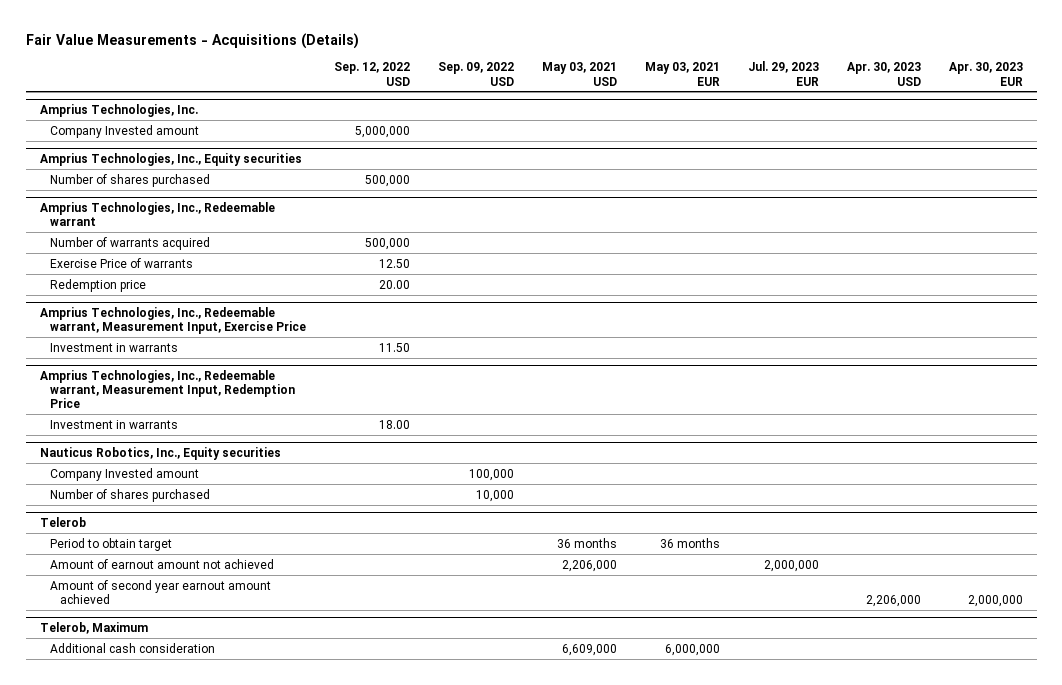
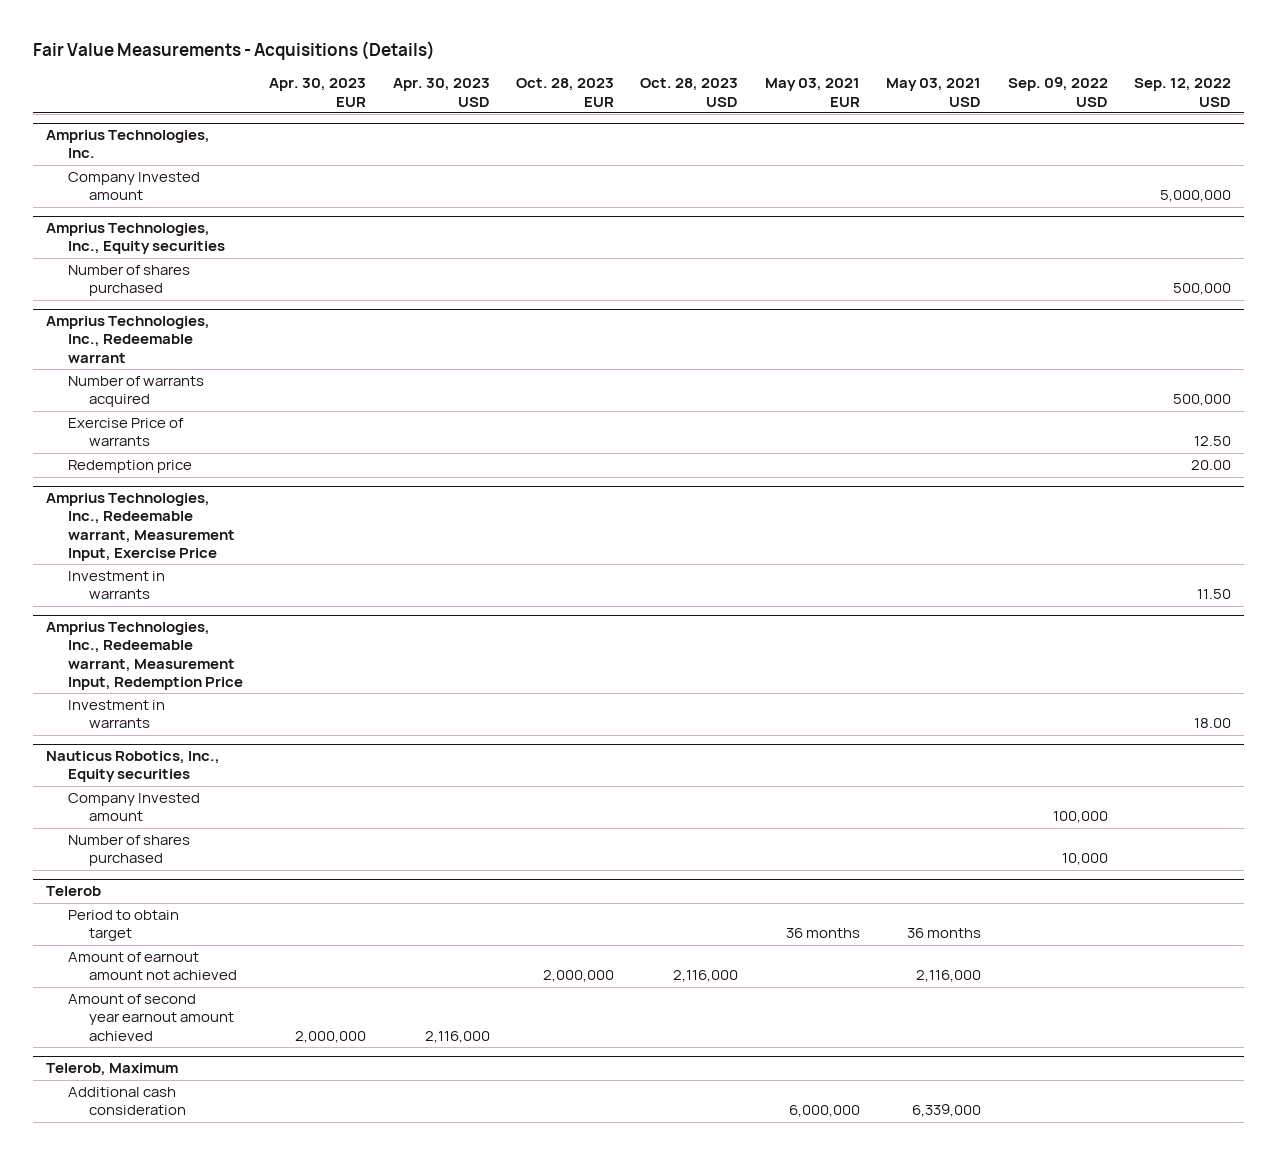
- | Sep. 12, 2022 USD | Sep. 09, 2022 USD | May 03, 2021 USD | May 03, 2021 EUR | Jul. 29, 2023 EUR | Apr. 30, 2023 USD | Apr. 30, 2023 EUR
+ | Apr. 30, 2023 EUR | Apr. 30, 2023 USD | Oct. 28, 2023 EUR | Oct. 28, 2023 USD | May 03, 2021 EUR | May 03, 2021 USD | Sep. 09, 2022 USD | Sep. 12, 2022 USD
@ Telerob
- Amount of earnout amount not achieved | | | 2,206,000 | | 2,000,000 | |
- Amount of second year earnout amount achieved | | | | | | 2,206,000 | 2,000,000
+ Amount of earnout amount not achieved | | | 2,000,000 | 2,116,000 | | 2,116,000 | |
+ Amount of second year earnout amount achieved | 2,000,000 | 2,116,000 | | | | | |
@ Telerob, Maximum
- Additional cash consideration | | | 6,609,000 | 6,000,000 | | |
+ Additional cash consideration | | | | | 6,000,000 | 6,339,000 | |

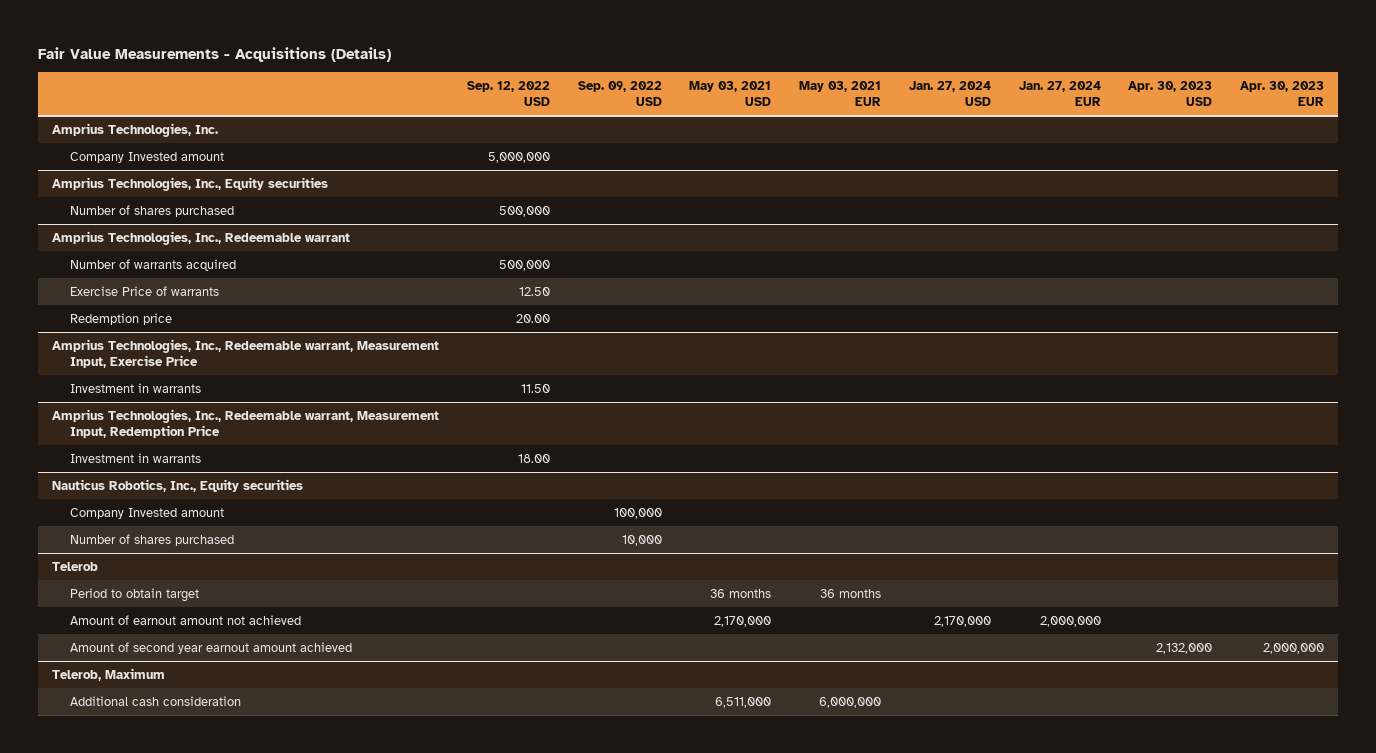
- | Apr. 30, 2023 EUR | Apr. 30, 2023 USD | Oct. 28, 2023 EUR | Oct. 28, 2023 USD | May 03, 2021 EUR | May 03, 2021 USD | Sep. 09, 2022 USD | Sep. 12, 2022 USD
+ | Sep. 12, 2022 USD | Sep. 09, 2022 USD | May 03, 2021 USD | May 03, 2021 EUR | Jan. 27, 2024 USD | Jan. 27, 2024 EUR | Apr. 30, 2023 USD | Apr. 30, 2023 EUR
@ Telerob
- Amount of earnout amount not achieved | | | 2,000,000 | 2,116,000 | | 2,116,000 | |
- Amount of second year earnout amount achieved | 2,000,000 | 2,116,000 | | | | | |
+ Amount of earnout amount not achieved | | | 2,170,000 | | 2,170,000 | 2,000,000 | |
+ Amount of second year earnout amount achieved | | | | | | | 2,132,000 | 2,000,000
@ Telerob, Maximum
- Additional cash consideration | | | | | 6,000,000 | 6,339,000 | |
+ Additional cash consideration | | | 6,511,000 | 6,000,000 | | | |

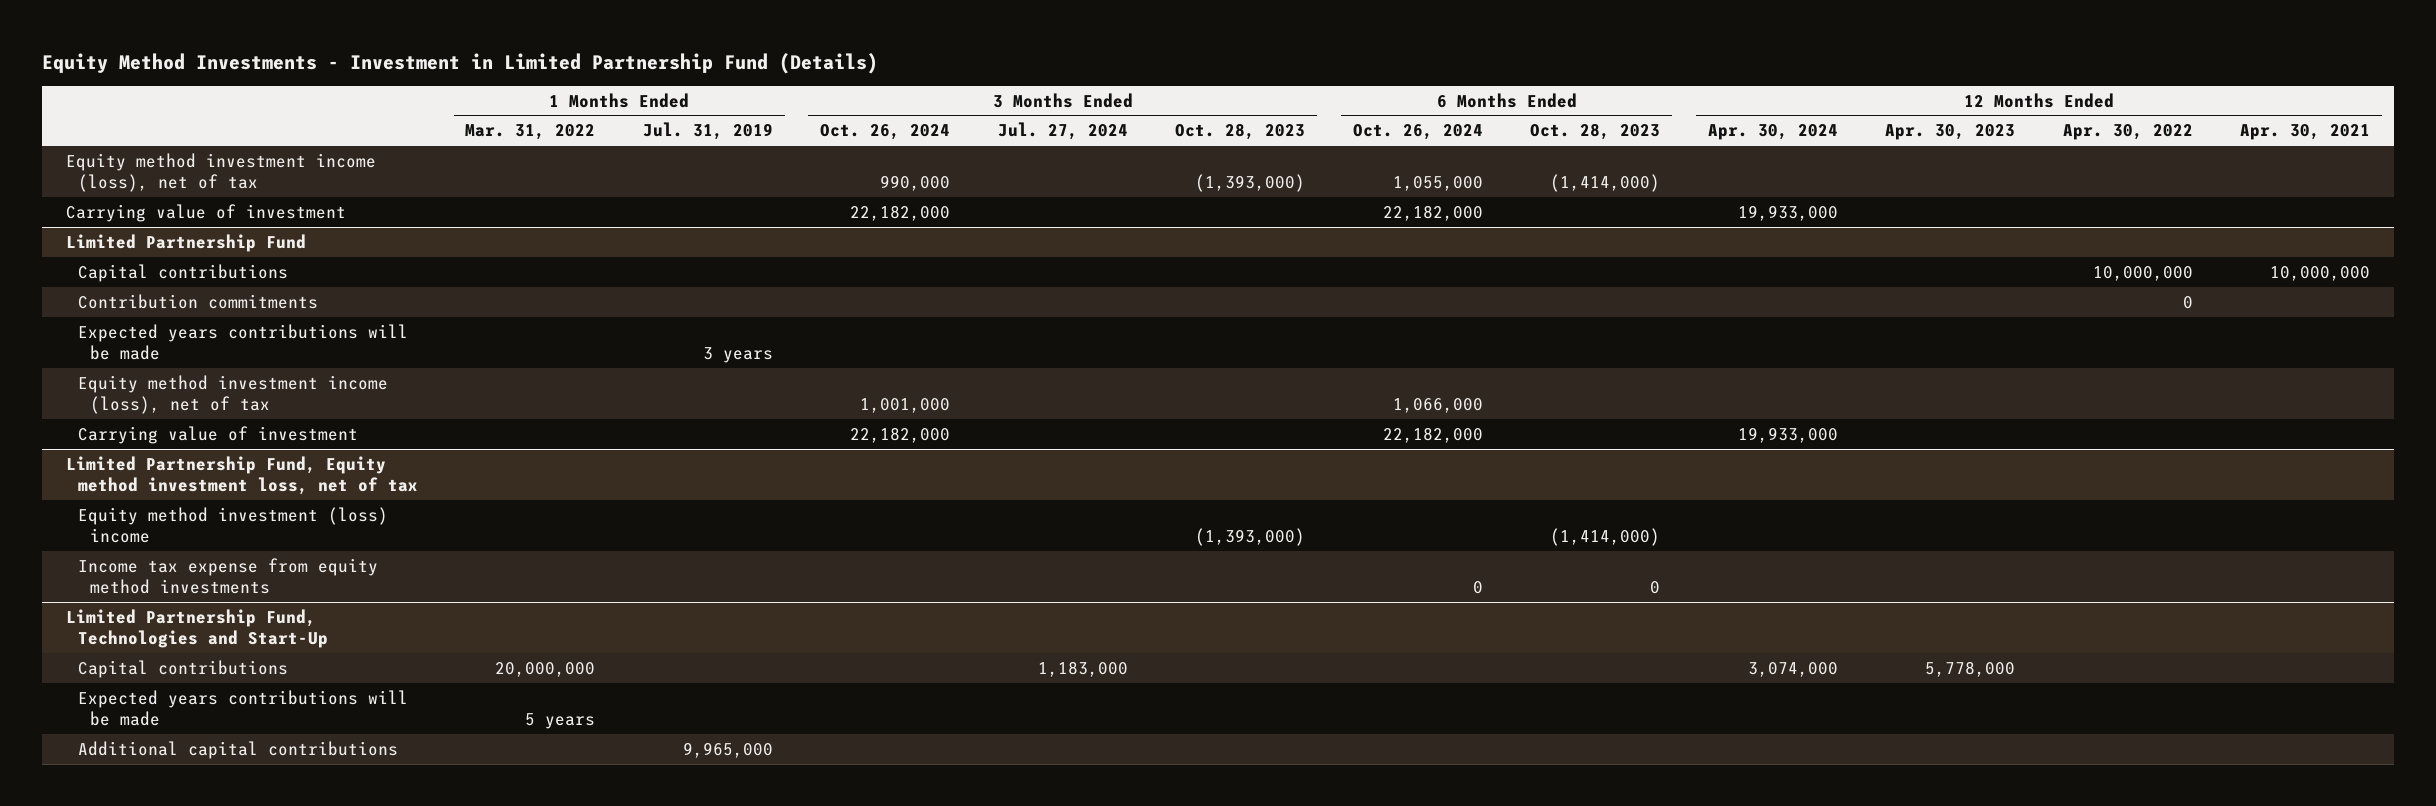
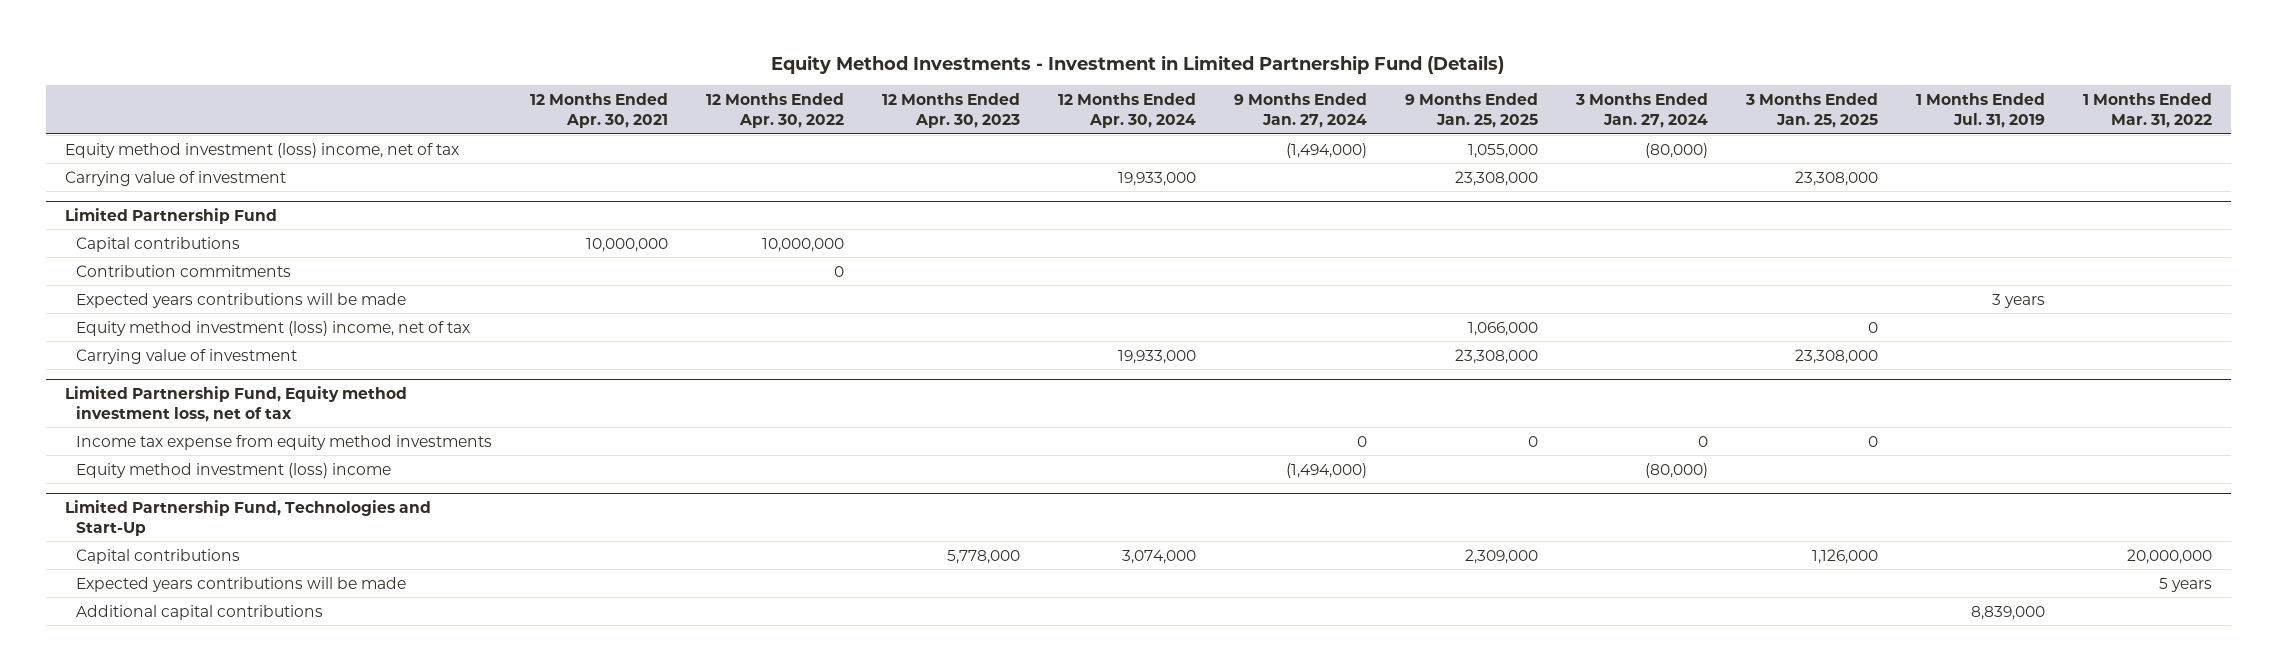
- | 1 Months Ended Mar. 31, 2022 | 1 Months Ended Jul. 31, 2019 | 3 Months Ended Oct. 26, 2024 | 3 Months Ended Jul. 27, 2024 | 3 Months Ended Oct. 28, 2023 | 6 Months Ended Oct. 26, 2024 | 6 Months Ended Oct. 28, 2023 | 12 Months Ended Apr. 30, 2024 | 12 Months Ended Apr. 30, 2023 | 12 Months Ended Apr. 30, 2022 | 12 Months Ended Apr. 30, 2021
+ | 12 Months Ended Apr. 30, 2021 | 12 Months Ended Apr. 30, 2022 | 12 Months Ended Apr. 30, 2023 | 12 Months Ended Apr. 30, 2024 | 9 Months Ended Jan. 27, 2024 | 9 Months Ended Jan. 25, 2025 | 3 Months Ended Jan. 27, 2024 | 3 Months Ended Jan. 25, 2025 | 1 Months Ended Jul. 31, 2019 | 1 Months Ended Mar. 31, 2022
- Equity method investment income (loss), net of tax | | | 990,000 | | (1,393,000) | 1,055,000 | (1,414,000) | | | |
+ Equity method investment (loss) income, net of tax | | | | | (1,494,000) | 1,055,000 | (80,000) | | |
@ Limited Partnership Fund
- Equity method investment income (loss), net of tax | | | 1,001,000 | | | 1,066,000 | | | | |
+ Equity method investment (loss) income, net of tax | | | | | | 1,066,000 | | 0 | |
@ Limited Partnership Fund, Equity method investment loss, net of tax
moved down: Equity method investment (loss) income | | | | | (1,494,000) | | (80,000) | | |
@ Limited Partnership Fund, Technologies and Start-Up
- Additional capital contributions | | 9,965,000 | | | | | | | | |
+ Additional capital contributions | | | | | | | | | 8,839,000 |

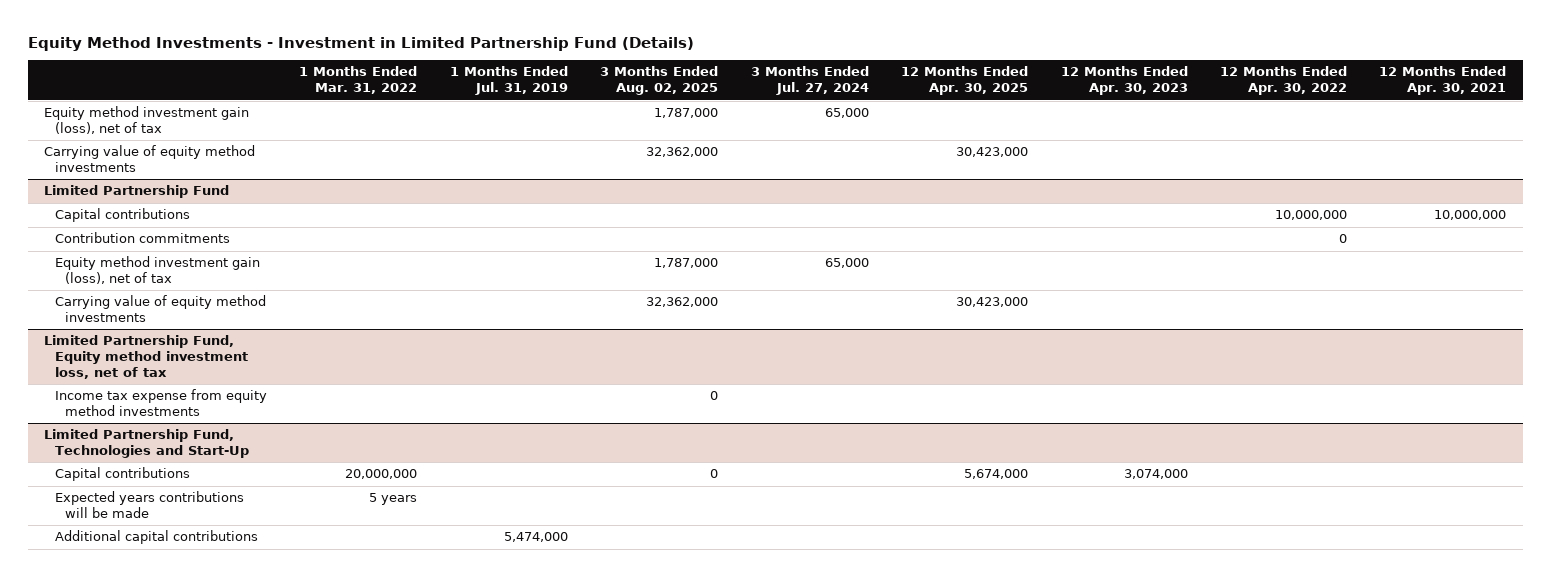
- | 12 Months Ended Apr. 30, 2021 | 12 Months Ended Apr. 30, 2022 | 12 Months Ended Apr. 30, 2023 | 12 Months Ended Apr. 30, 2024 | 9 Months Ended Jan. 27, 2024 | 9 Months Ended Jan. 25, 2025 | 3 Months Ended Jan. 27, 2024 | 3 Months Ended Jan. 25, 2025 | 1 Months Ended Jul. 31, 2019 | 1 Months Ended Mar. 31, 2022
+ | 1 Months Ended Mar. 31, 2022 | 1 Months Ended Jul. 31, 2019 | 3 Months Ended Aug. 02, 2025 | 3 Months Ended Jul. 27, 2024 | 12 Months Ended Apr. 30, 2025 | 12 Months Ended Apr. 30, 2023 | 12 Months Ended Apr. 30, 2022 | 12 Months Ended Apr. 30, 2021
- Equity method investment (loss) income, net of tax | | | | | (1,494,000) | 1,055,000 | (80,000) | | |
- Carrying value of investment | | | | 19,933,000 | | 23,308,000 | | 23,308,000 | |
+ Equity method investment gain (loss), net of tax | | | 1,787,000 | 65,000 | | | |
+ Carrying value of equity method investments | | | 32,362,000 | | 30,423,000 | | |
@ Limited Partnership Fund
- Expected years contributions will be made | | | | | | | | | 3 years |
- Equity method investment (loss) income, net of tax | | | | | | 1,066,000 | | 0 | |
- Carrying value of investment | | | | 19,933,000 | | 23,308,000 | | 23,308,000 | |
+ Equity method investment gain (loss), net of tax | | | 1,787,000 | 65,000 | | | |
+ Carrying value of equity method investments | | | 32,362,000 | | 30,423,000 | | |
@ Limited Partnership Fund, Equity method investment loss, net of tax
- Equity method investment (loss) income | | | | | (1,494,000) | | (80,000) | | |
@ Limited Partnership Fund, Technologies and Start-Up
- Capital contributions | | | 5,778,000 | 3,074,000 | | 2,309,000 | | 1,126,000 | | 20,000,000
+ Capital contributions | 20,000,000 | | 0 | | 5,674,000 | 3,074,000 | |
- Additional capital contributions | | | | | | | | | 8,839,000 |
+ Additional capital contributions | | 5,474,000 | | | | | |

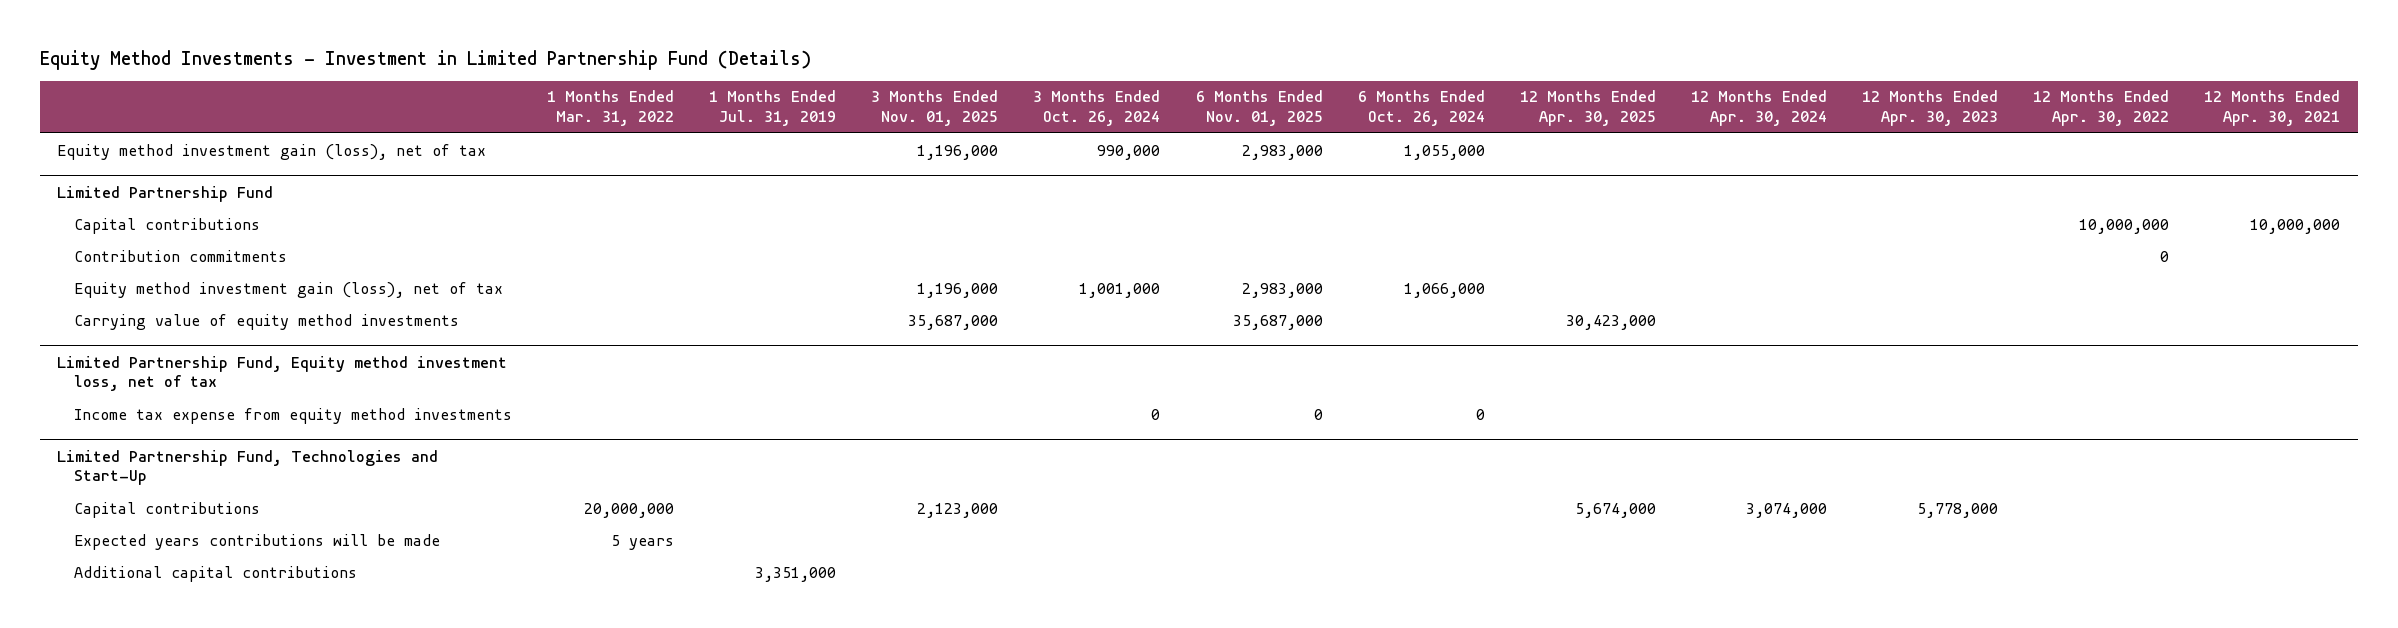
- | 1 Months Ended Mar. 31, 2022 | 1 Months Ended Jul. 31, 2019 | 3 Months Ended Aug. 02, 2025 | 3 Months Ended Jul. 27, 2024 | 12 Months Ended Apr. 30, 2025 | 12 Months Ended Apr. 30, 2023 | 12 Months Ended Apr. 30, 2022 | 12 Months Ended Apr. 30, 2021
+ | 1 Months Ended Mar. 31, 2022 | 1 Months Ended Jul. 31, 2019 | 3 Months Ended Nov. 01, 2025 | 3 Months Ended Oct. 26, 2024 | 6 Months Ended Nov. 01, 2025 | 6 Months Ended Oct. 26, 2024 | 12 Months Ended Apr. 30, 2025 | 12 Months Ended Apr. 30, 2024 | 12 Months Ended Apr. 30, 2023 | 12 Months Ended Apr. 30, 2022 | 12 Months Ended Apr. 30, 2021
- Carrying value of equity method investments | | | 32,362,000 | | 30,423,000 | | |
@ Limited Partnership Fund, Technologies and Start-Up
- Capital contributions | 20,000,000 | | 0 | | 5,674,000 | 3,074,000 | |
+ Capital contributions | 20,000,000 | | 2,123,000 | | | | 5,674,000 | 3,074,000 | 5,778,000 | |
- Additional capital contributions | | 5,474,000 | | | | | |
+ Additional capital contributions | | 3,351,000 | | | | | | | | |

